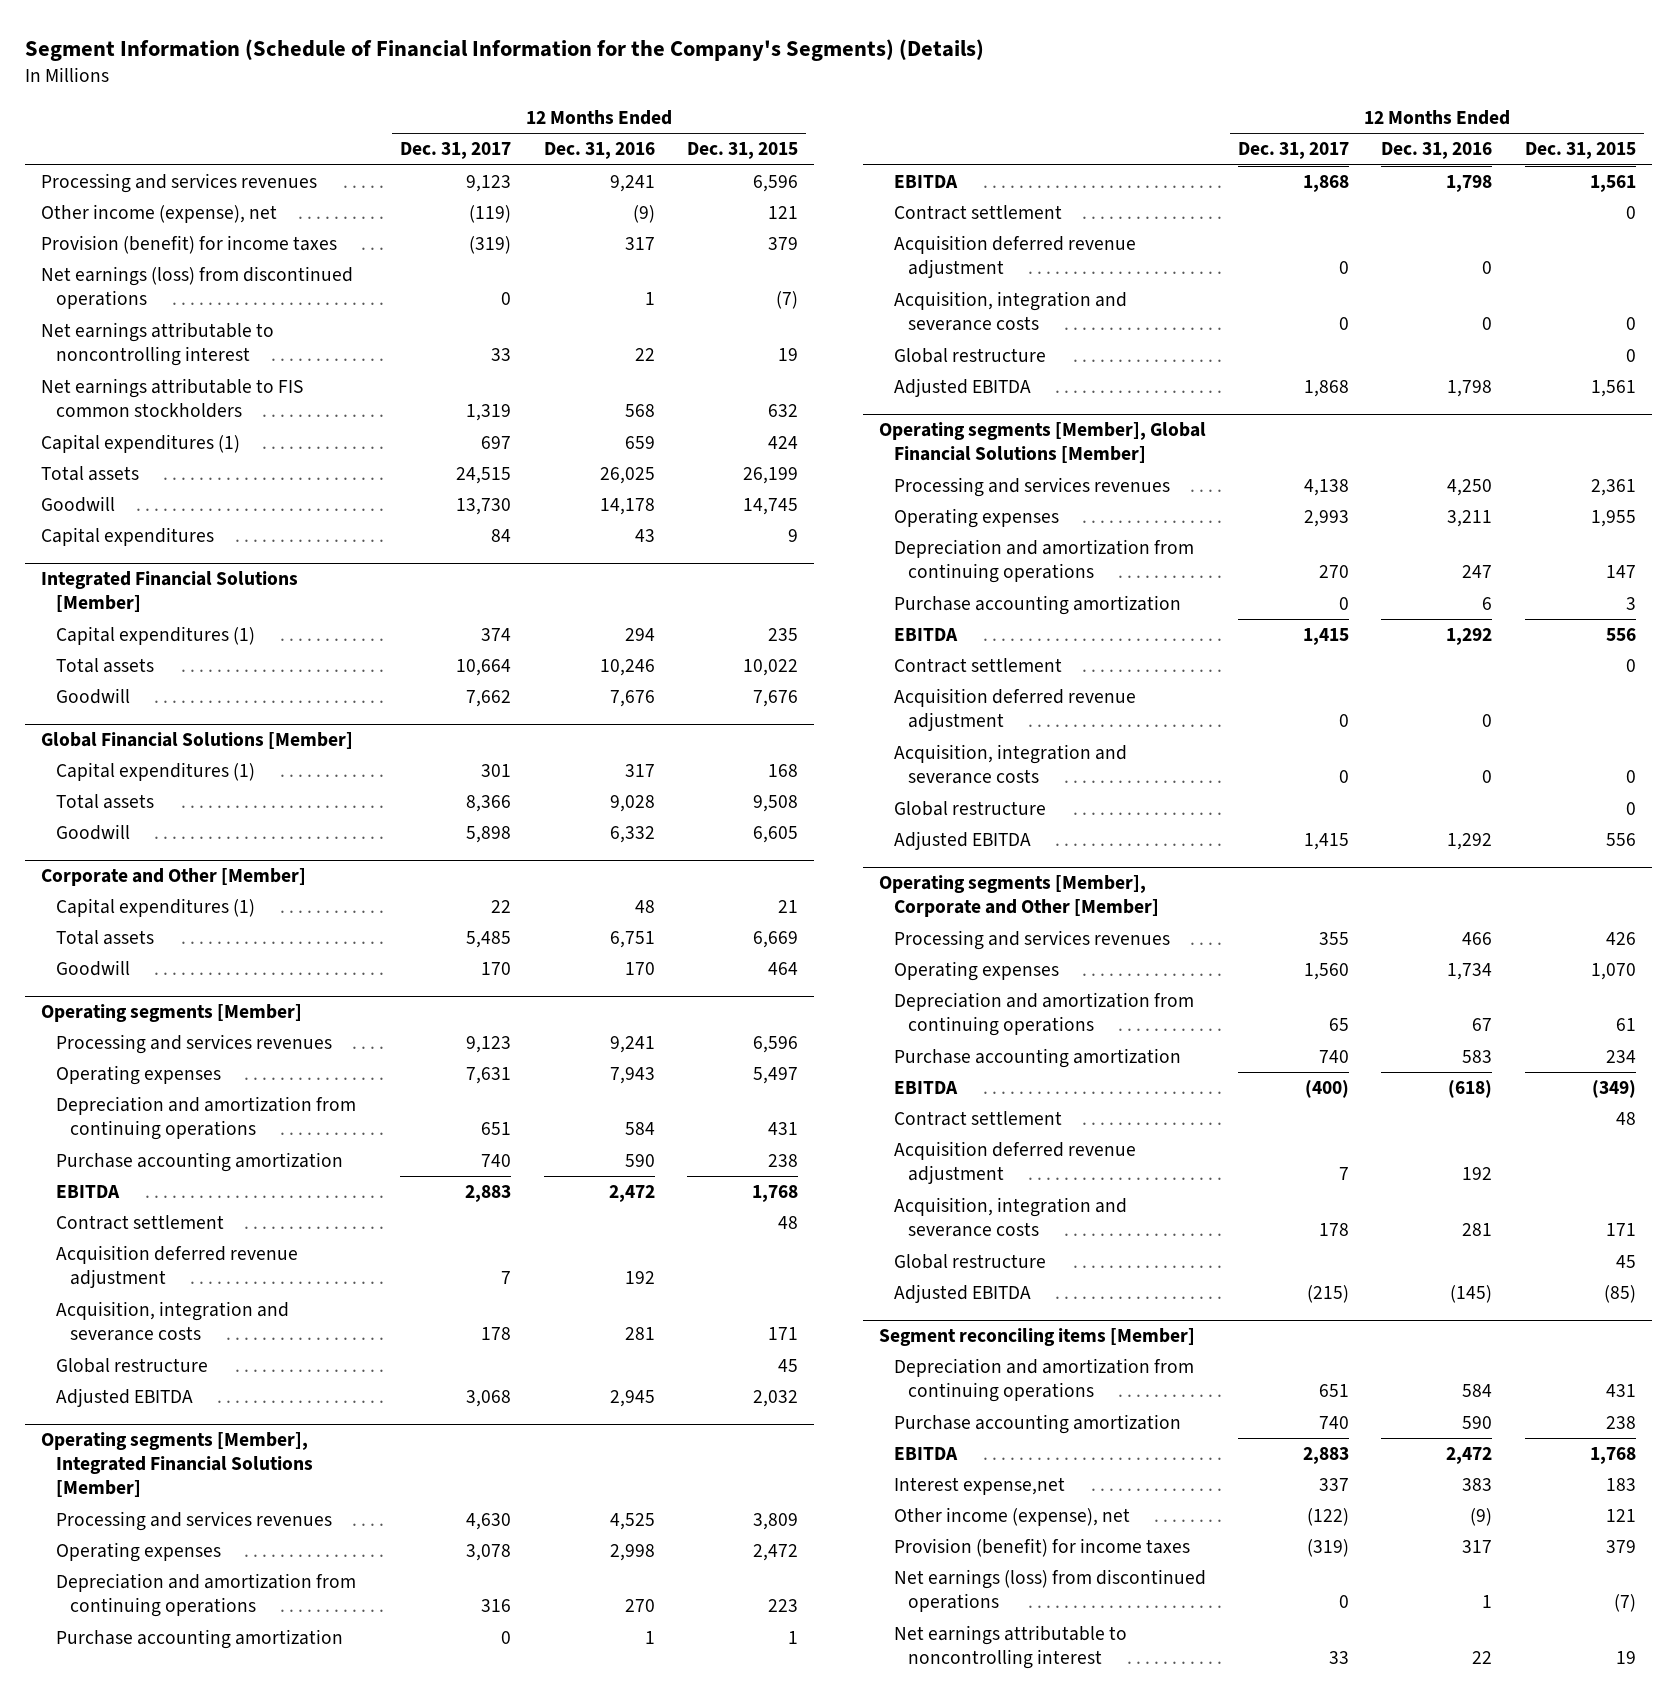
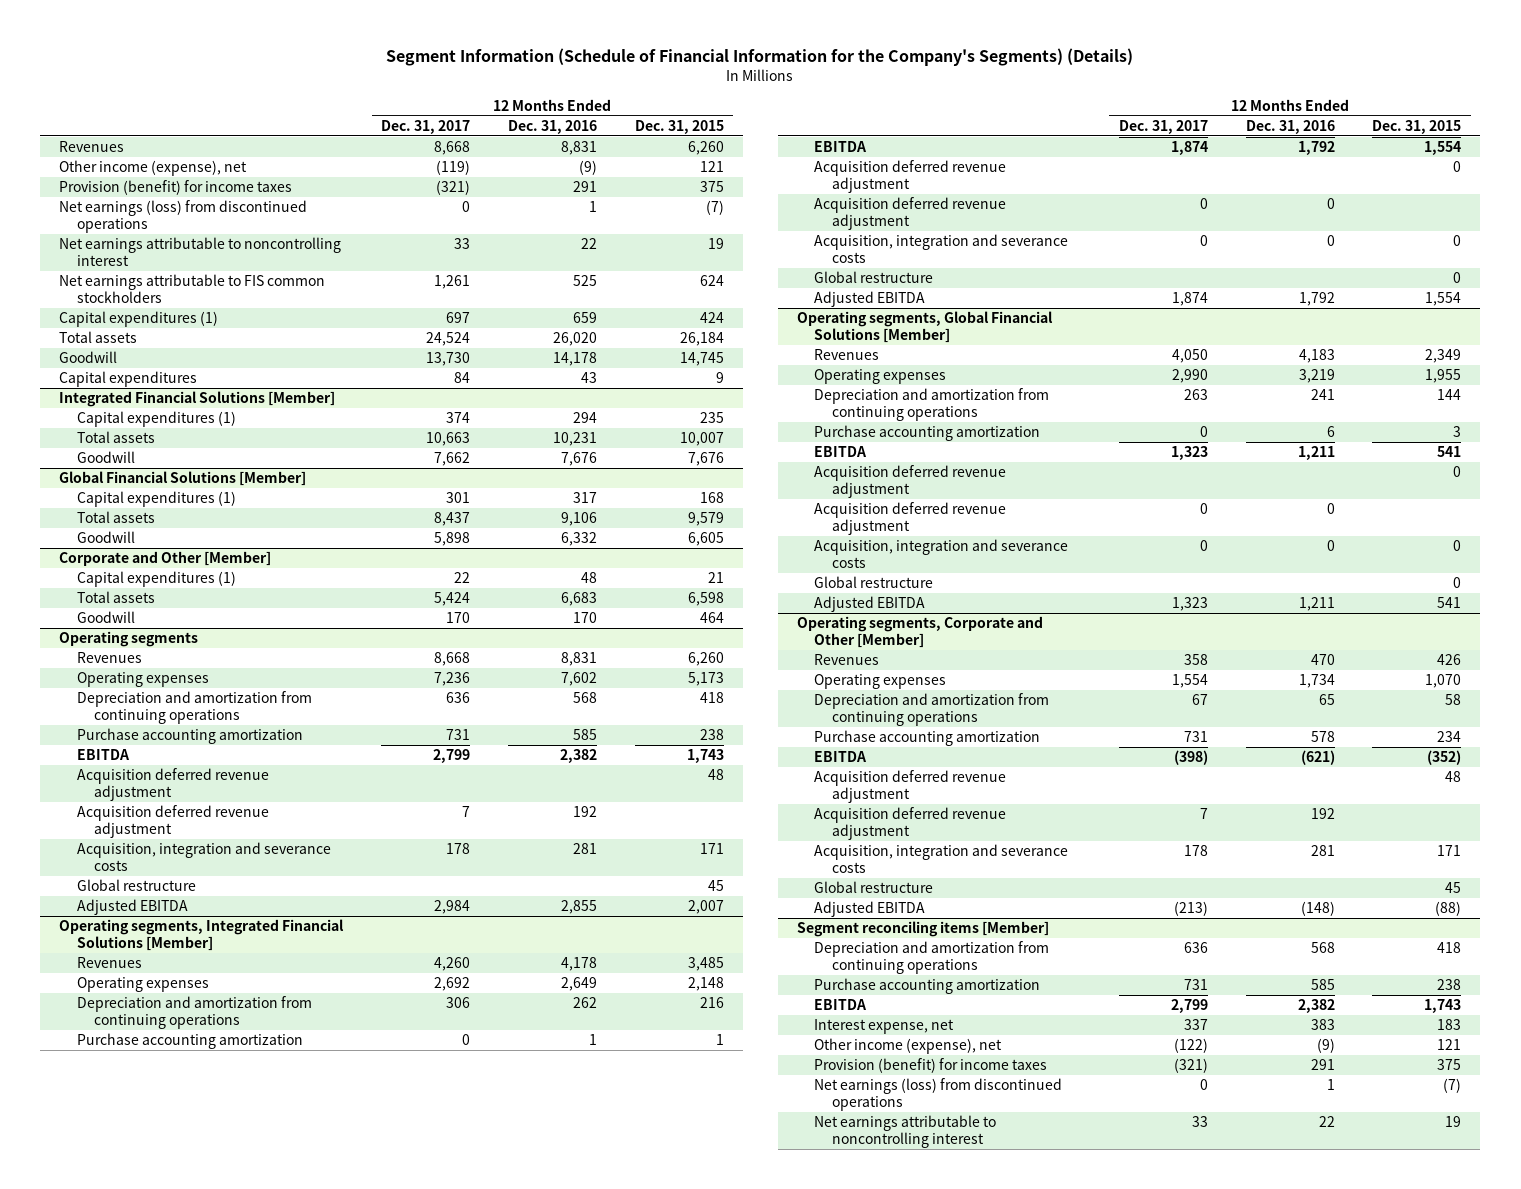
- Processing and services revenues | 9,123 | 9,241 | 6,596
+ Revenues | 8,668 | 8,831 | 6,260
- Provision (benefit) for income taxes | (319) | 317 | 379
+ Provision (benefit) for income taxes | (321) | 291 | 375
- Net earnings attributable to FIS common stockholders | 1,319 | 568 | 632
+ Net earnings attributable to FIS common stockholders | 1,261 | 525 | 624
- Total assets | 24,515 | 26,025 | 26,199
+ Total assets | 24,524 | 26,020 | 26,184
@ Integrated Financial Solutions [Member]
- Total assets | 10,664 | 10,246 | 10,022
+ Total assets | 10,663 | 10,231 | 10,007
@ Global Financial Solutions [Member]
- Total assets | 8,366 | 9,028 | 9,508
+ Total assets | 8,437 | 9,106 | 9,579
@ Corporate and Other [Member]
- Total assets | 5,485 | 6,751 | 6,669
+ Total assets | 5,424 | 6,683 | 6,598
- Operating segments [Member]
- Processing and services revenues | 9,123 | 9,241 | 6,596
- Operating expenses | 7,631 | 7,943 | 5,497
- Depreciation and amortization from continuing operations | 651 | 584 | 431
- Purchase accounting amortization | 740 | 590 | 238
- EBITDA | 2,883 | 2,472 | 1,768
- Contract settlement | | | 48
+ Operating segments
+ Revenues | 8,668 | 8,831 | 6,260
+ Operating expenses | 7,236 | 7,602 | 5,173
+ Depreciation and amortization from continuing operations | 636 | 568 | 418
+ Purchase accounting amortization | 731 | 585 | 238
+ EBITDA | 2,799 | 2,382 | 1,743
+ Acquisition deferred revenue adjustment | | | 48
- Adjusted EBITDA | 3,068 | 2,945 | 2,032
- Operating segments [Member], Integrated Financial Solutions [Member]
- Processing and services revenues | 4,630 | 4,525 | 3,809
- Operating expenses | 3,078 | 2,998 | 2,472
- Depreciation and amortization from continuing operations | 316 | 270 | 223
+ Adjusted EBITDA | 2,984 | 2,855 | 2,007
+ Operating segments, Integrated Financial Solutions [Member]
+ Revenues | 4,260 | 4,178 | 3,485
+ Operating expenses | 2,692 | 2,649 | 2,148
+ Depreciation and amortization from continuing operations | 306 | 262 | 216
- EBITDA | 1,868 | 1,798 | 1,561
- Contract settlement | | | 0
+ EBITDA | 1,874 | 1,792 | 1,554
+ Acquisition deferred revenue adjustment | | | 0
- Adjusted EBITDA | 1,868 | 1,798 | 1,561
- Operating segments [Member], Global Financial Solutions [Member]
- Processing and services revenues | 4,138 | 4,250 | 2,361
- Operating expenses | 2,993 | 3,211 | 1,955
- Depreciation and amortization from continuing operations | 270 | 247 | 147
+ Adjusted EBITDA | 1,874 | 1,792 | 1,554
+ Operating segments, Global Financial Solutions [Member]
+ Revenues | 4,050 | 4,183 | 2,349
+ Operating expenses | 2,990 | 3,219 | 1,955
+ Depreciation and amortization from continuing operations | 263 | 241 | 144
- EBITDA | 1,415 | 1,292 | 556
- Contract settlement | | | 0
+ EBITDA | 1,323 | 1,211 | 541
+ Acquisition deferred revenue adjustment | | | 0
- Adjusted EBITDA | 1,415 | 1,292 | 556
- Operating segments [Member], Corporate and Other [Member]
- Processing and services revenues | 355 | 466 | 426
- Operating expenses | 1,560 | 1,734 | 1,070
- Depreciation and amortization from continuing operations | 65 | 67 | 61
- Purchase accounting amortization | 740 | 583 | 234
- EBITDA | (400) | (618) | (349)
- Contract settlement | | | 48
+ Adjusted EBITDA | 1,323 | 1,211 | 541
+ Operating segments, Corporate and Other [Member]
+ Revenues | 358 | 470 | 426
+ Operating expenses | 1,554 | 1,734 | 1,070
+ Depreciation and amortization from continuing operations | 67 | 65 | 58
+ Purchase accounting amortization | 731 | 578 | 234
+ EBITDA | (398) | (621) | (352)
+ Acquisition deferred revenue adjustment | | | 48
- Adjusted EBITDA | (215) | (145) | (85)
+ Adjusted EBITDA | (213) | (148) | (88)
@ Segment reconciling items [Member]
- Depreciation and amortization from continuing operations | 651 | 584 | 431
- Purchase accounting amortization | 740 | 590 | 238
- EBITDA | 2,883 | 2,472 | 1,768
- Interest expense,net | 337 | 383 | 183
+ Depreciation and amortization from continuing operations | 636 | 568 | 418
+ Purchase accounting amortization | 731 | 585 | 238
+ EBITDA | 2,799 | 2,382 | 1,743
+ Interest expense, net | 337 | 383 | 183
- Provision (benefit) for income taxes | (319) | 317 | 379
+ Provision (benefit) for income taxes | (321) | 291 | 375

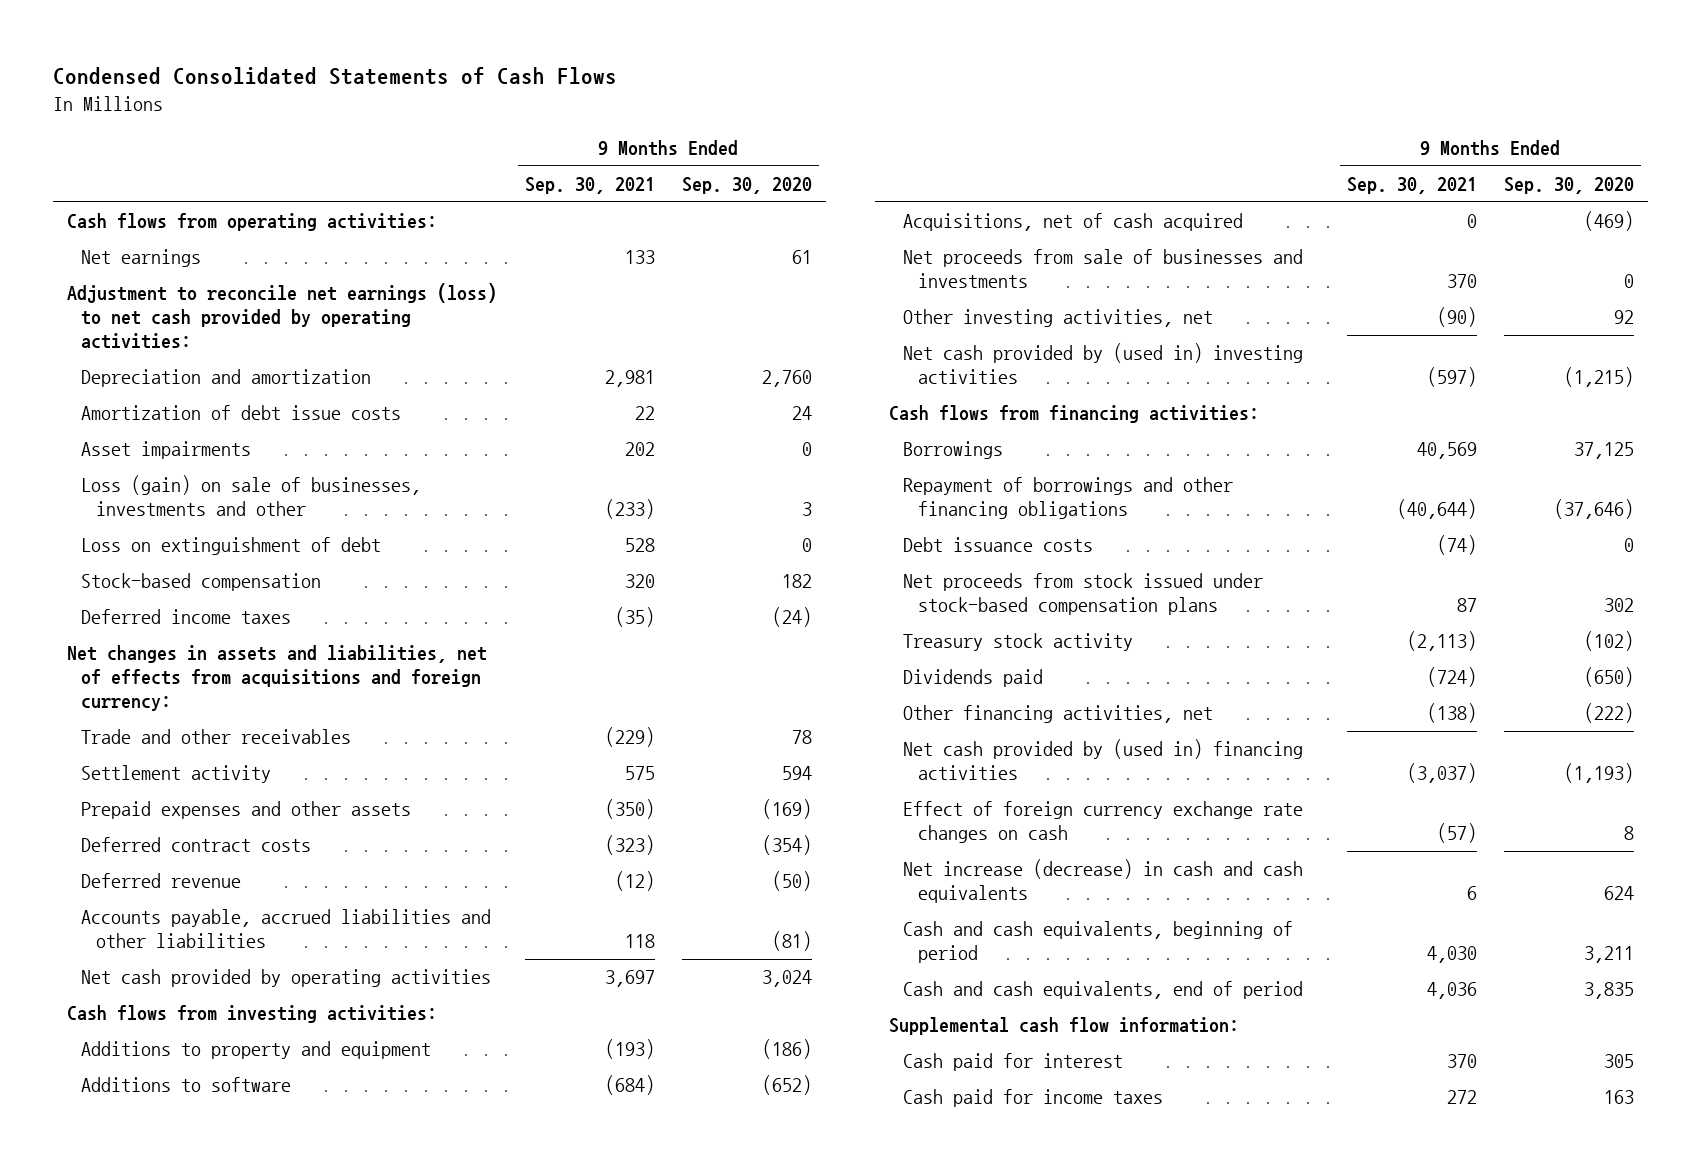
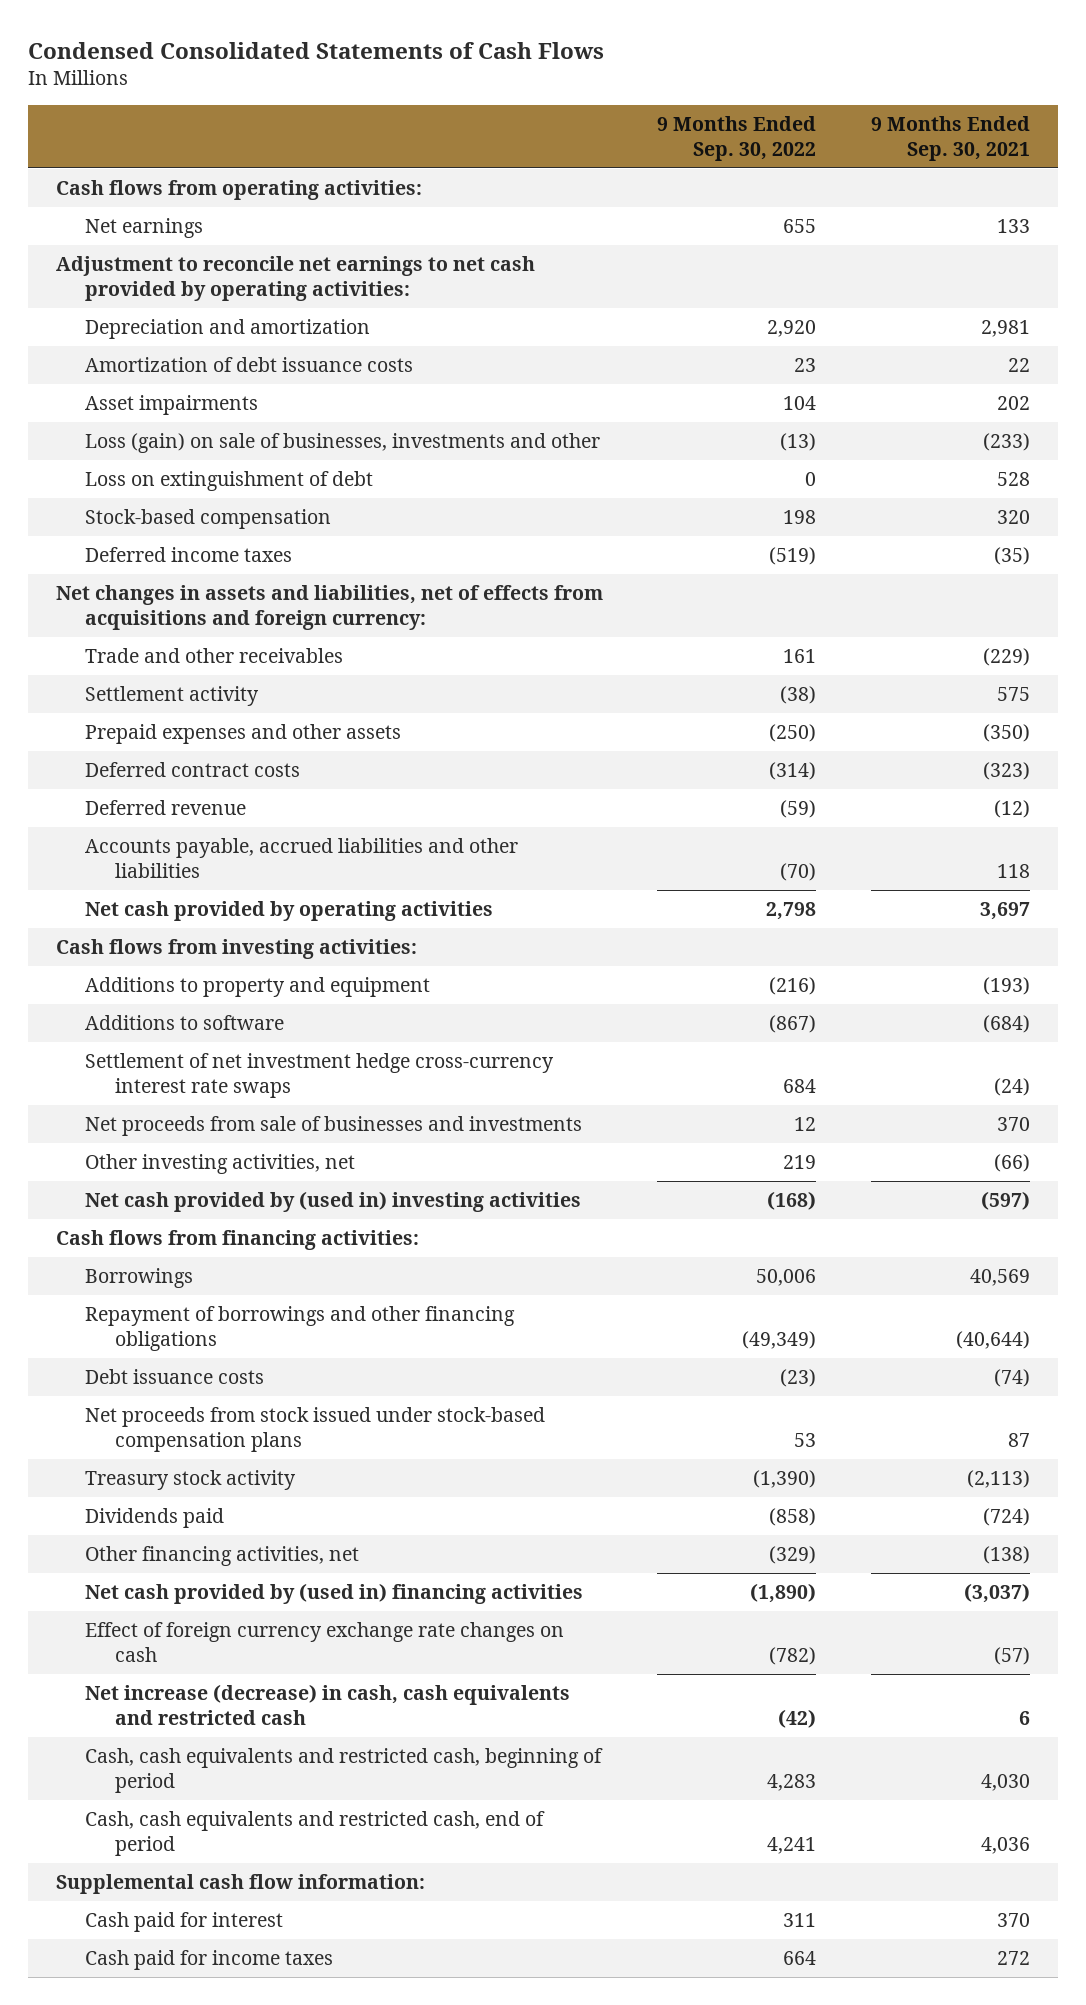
- | 9 Months Ended Sep. 30, 2021 | 9 Months Ended Sep. 30, 2020
+ | 9 Months Ended Sep. 30, 2022 | 9 Months Ended Sep. 30, 2021
- Adjustment to reconcile net earnings (loss) to net cash provided by operating activities:
+ Adjustment to reconcile net earnings to net cash provided by operating activities:
- Amortization of debt issue costs | 22 | 24
+ Amortization of debt issuance costs | 23 | 22
- Acquisitions, net of cash acquired | 0 | (469)
+ Settlement of net investment hedge cross-currency interest rate swaps | 684 | (24)
- Other investing activities, net | (90) | 92
+ Other investing activities, net | 219 | (66)
- Net increase (decrease) in cash and cash equivalents | 6 | 624
- Cash and cash equivalents, beginning of period | 4,030 | 3,211
- Cash and cash equivalents, end of period | 4,036 | 3,835
+ Net increase (decrease) in cash, cash equivalents and restricted cash | (42) | 6
+ Cash, cash equivalents and restricted cash, beginning of period | 4,283 | 4,030
+ Cash, cash equivalents and restricted cash, end of period | 4,241 | 4,036

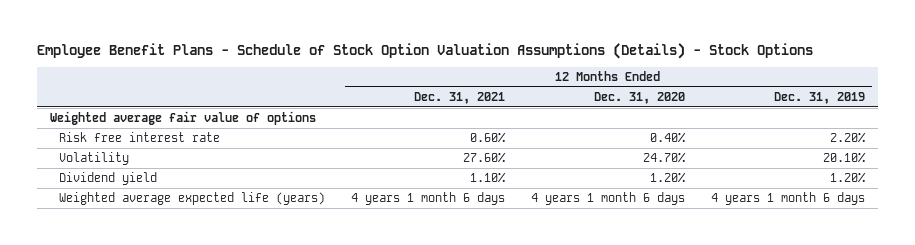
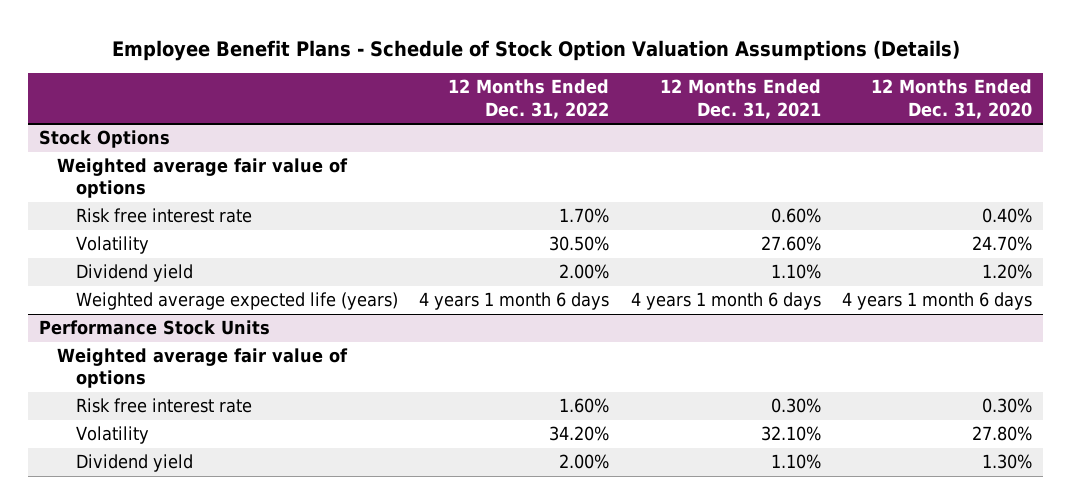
- Employee Benefit Plans - Schedule of Stock Option Valuation Assumptions (Details) - Stock Options
+ Employee Benefit Plans - Schedule of Stock Option Valuation Assumptions (Details)
- | 12 Months Ended Dec. 31, 2021 | 12 Months Ended Dec. 31, 2020 | 12 Months Ended Dec. 31, 2019
+ | 12 Months Ended Dec. 31, 2022 | 12 Months Ended Dec. 31, 2021 | 12 Months Ended Dec. 31, 2020
+ Stock Options
+ Performance Stock Units
+ Weighted average fair value of options
+ Risk free interest rate | 1.60% | 0.30% | 0.30%
+ Volatility | 34.20% | 32.10% | 27.80%
+ Dividend yield | 2.00% | 1.10% | 1.30%

